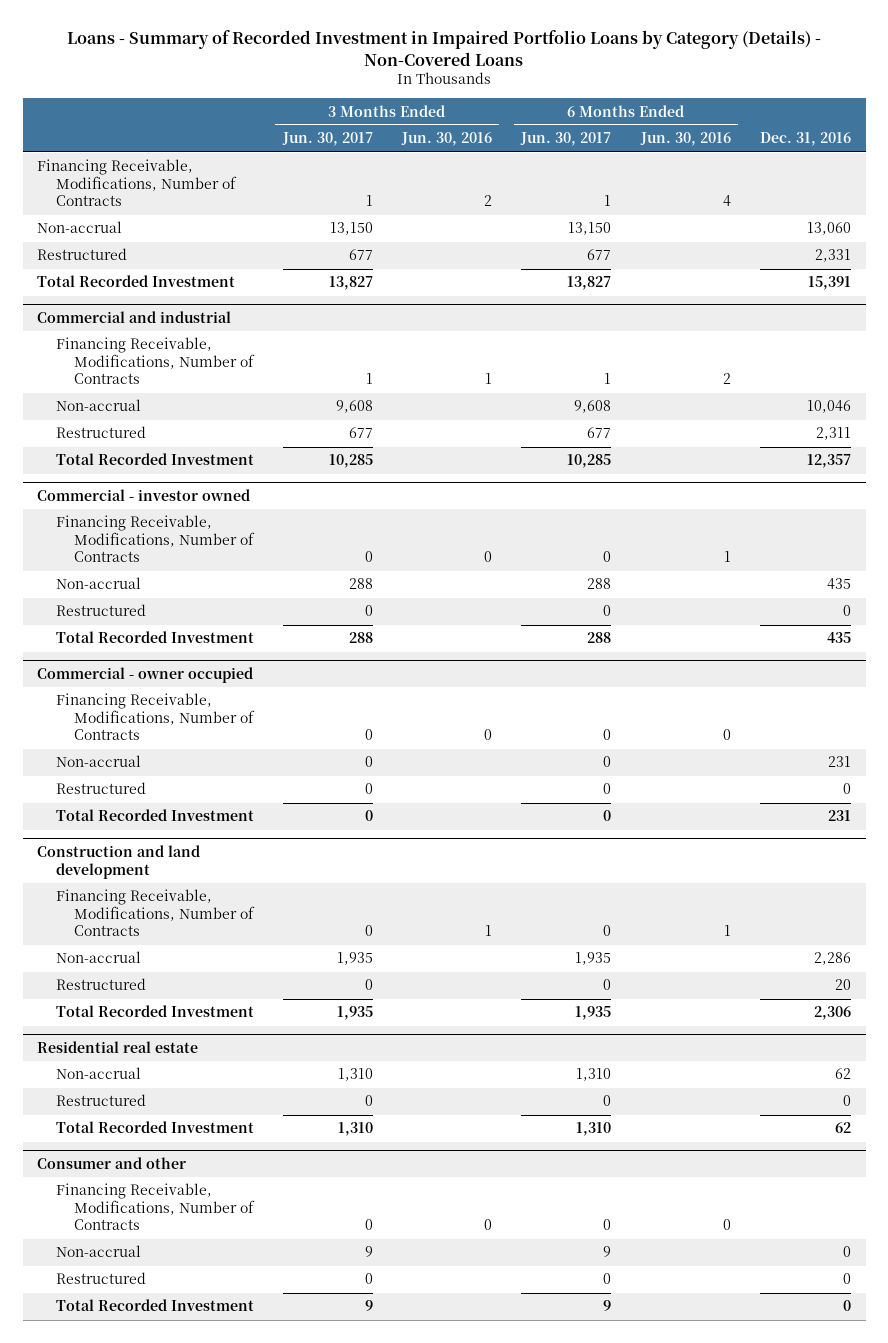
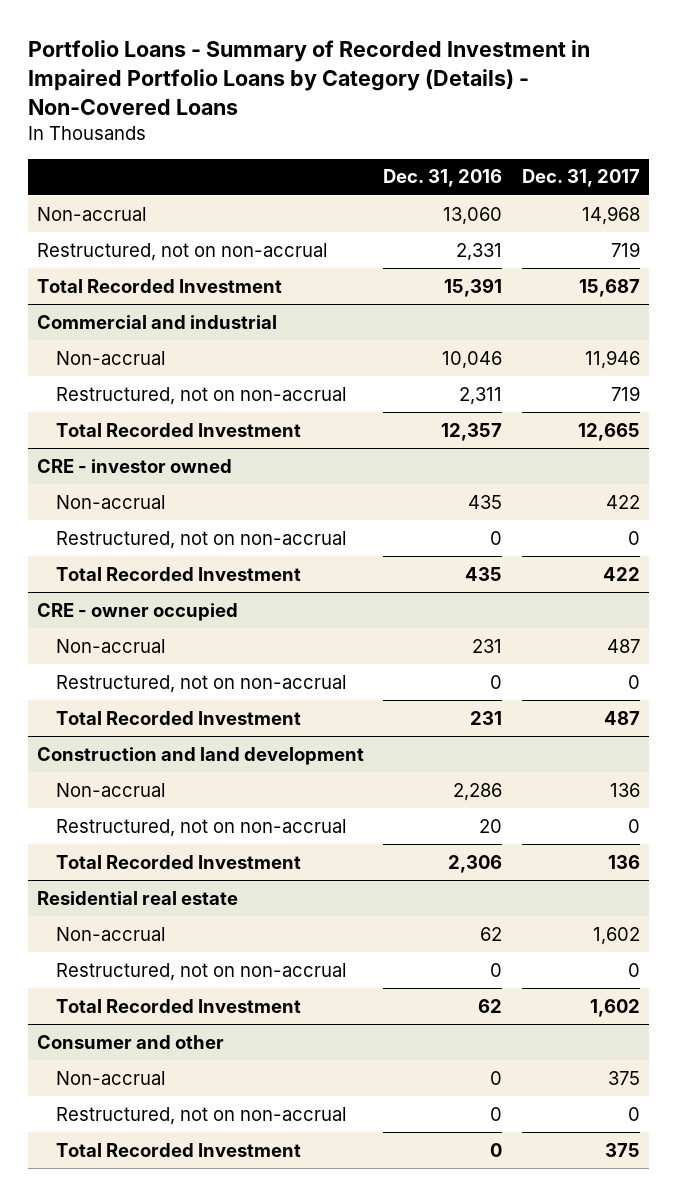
- Loans - Summary of Recorded Investment in Impaired Portfolio Loans by Category (Details) - Non-Covered Loans
+ Portfolio Loans - Summary of Recorded Investment in Impaired Portfolio Loans by Category (Details) - Non-Covered Loans
- | 3 Months Ended Jun. 30, 2017 | 3 Months Ended Jun. 30, 2016 | 6 Months Ended Jun. 30, 2017 | 6 Months Ended Jun. 30, 2016 | Dec. 31, 2016
+ | Dec. 31, 2016 | Dec. 31, 2017
- Financing Receivable, Modifications, Number of Contracts | 1 | 2 | 1 | 4 |
- Restructured | 677 | | 677 | | 2,331
+ Restructured, not on non-accrual | 2,331 | 719
@ Commercial and industrial
- Financing Receivable, Modifications, Number of Contracts | 1 | 1 | 1 | 2 |
- Restructured | 677 | | 677 | | 2,311
+ Restructured, not on non-accrual | 2,311 | 719
- Commercial - investor owned
- Financing Receivable, Modifications, Number of Contracts | 0 | 0 | 0 | 1 |
+ CRE - investor owned
- Restructured | 0 | | 0 | | 0
+ Restructured, not on non-accrual | 0 | 0
- Commercial - owner occupied
- Financing Receivable, Modifications, Number of Contracts | 0 | 0 | 0 | 0 |
+ CRE - owner occupied
- Restructured | 0 | | 0 | | 0
+ Restructured, not on non-accrual | 0 | 0
@ Construction and land development
- Financing Receivable, Modifications, Number of Contracts | 0 | 1 | 0 | 1 |
- Restructured | 0 | | 0 | | 20
+ Restructured, not on non-accrual | 20 | 0
@ Residential real estate
- Restructured | 0 | | 0 | | 0
+ Restructured, not on non-accrual | 0 | 0
@ Consumer and other
- Financing Receivable, Modifications, Number of Contracts | 0 | 0 | 0 | 0 |
- Restructured | 0 | | 0 | | 0
+ Restructured, not on non-accrual | 0 | 0

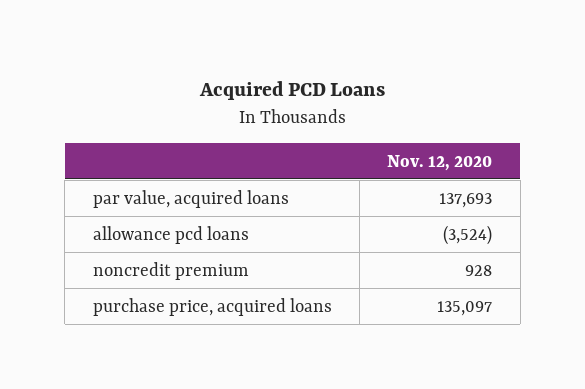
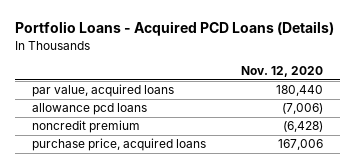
- Acquired PCD Loans
+ Portfolio Loans - Acquired PCD Loans (Details)
- par value, acquired loans | 137,693
- allowance pcd loans | (3,524)
- noncredit premium | 928
- purchase price, acquired loans | 135,097
+ par value, acquired loans | 180,440
+ allowance pcd loans | (7,006)
+ noncredit premium | (6,428)
+ purchase price, acquired loans | 167,006

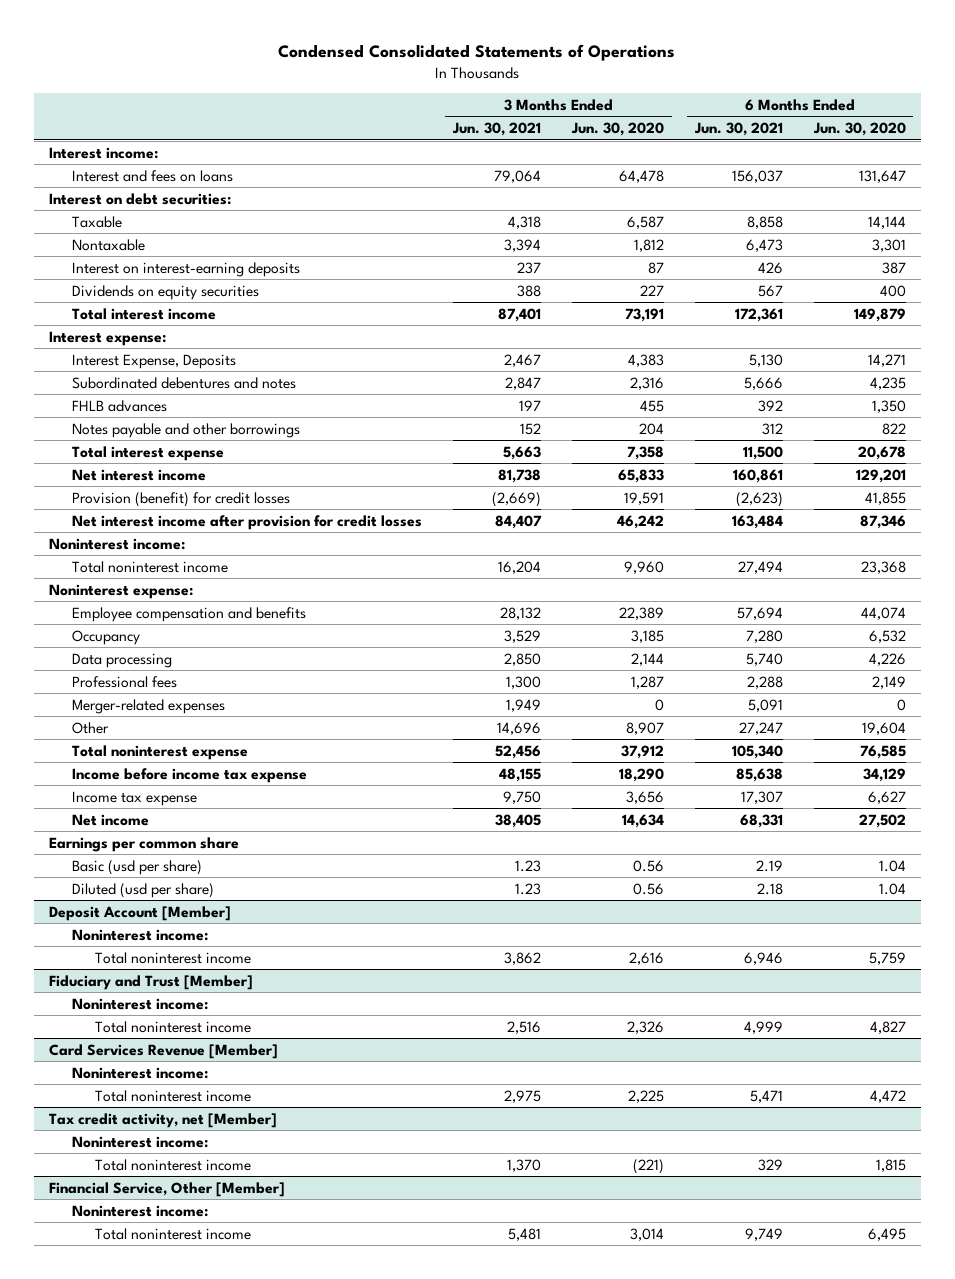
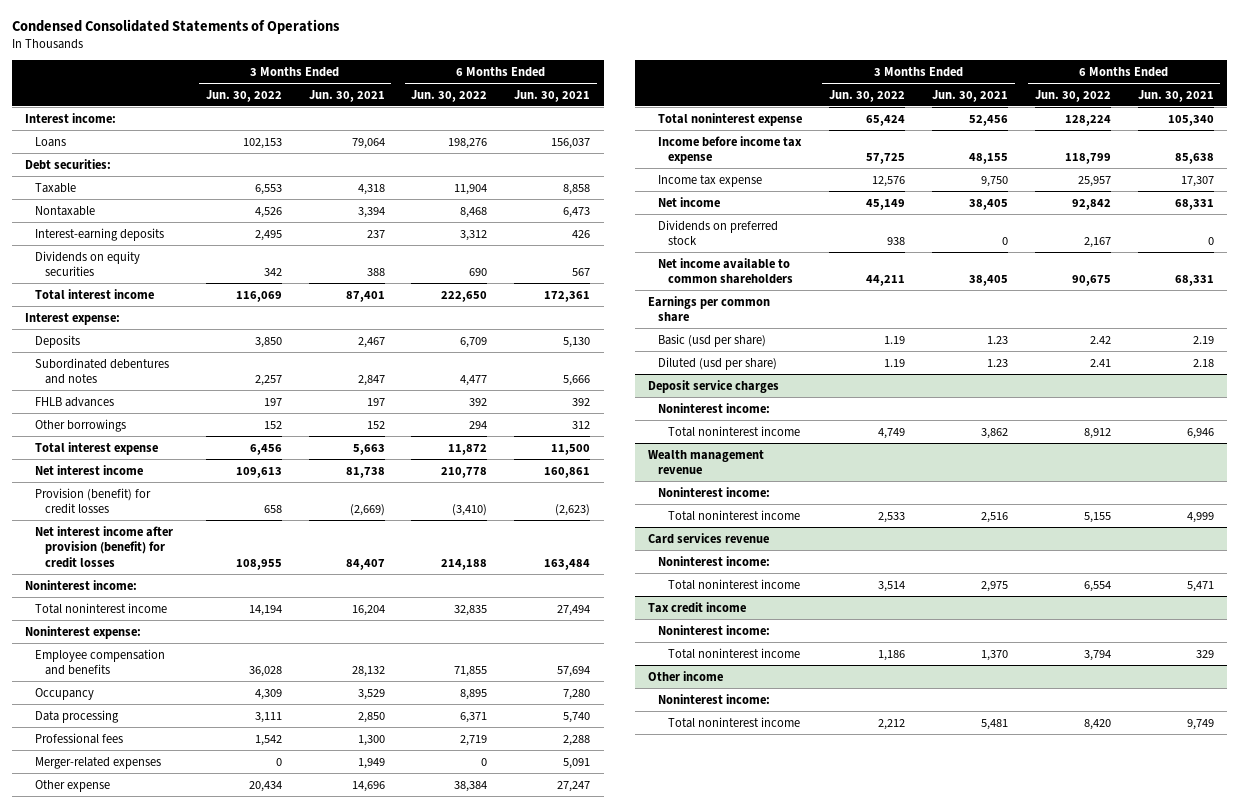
- | 3 Months Ended Jun. 30, 2021 | 3 Months Ended Jun. 30, 2020 | 6 Months Ended Jun. 30, 2021 | 6 Months Ended Jun. 30, 2020
+ | 3 Months Ended Jun. 30, 2022 | 3 Months Ended Jun. 30, 2021 | 6 Months Ended Jun. 30, 2022 | 6 Months Ended Jun. 30, 2021
- Interest and fees on loans | 79,064 | 64,478 | 156,037 | 131,647
- Interest on debt securities:
+ Loans | 102,153 | 79,064 | 198,276 | 156,037
+ Debt securities:
- Interest on interest-earning deposits | 237 | 87 | 426 | 387
+ Interest-earning deposits | 2,495 | 237 | 3,312 | 426
- Interest Expense, Deposits | 2,467 | 4,383 | 5,130 | 14,271
+ Deposits | 3,850 | 2,467 | 6,709 | 5,130
- Notes payable and other borrowings | 152 | 204 | 312 | 822
+ Other borrowings | 152 | 152 | 294 | 312
- Net interest income after provision for credit losses | 84,407 | 46,242 | 163,484 | 87,346
+ Net interest income after provision (benefit) for credit losses | 108,955 | 84,407 | 214,188 | 163,484
- Other | 14,696 | 8,907 | 27,247 | 19,604
+ Other expense | 20,434 | 14,696 | 38,384 | 27,247
+ Dividends on preferred stock | 938 | 0 | 2,167 | 0
+ Net income available to common shareholders | 44,211 | 38,405 | 90,675 | 68,331
- Deposit Account [Member]
+ Deposit service charges
- Fiduciary and Trust [Member]
+ Wealth management revenue
- Card Services Revenue [Member]
+ Card services revenue
- Tax credit activity, net [Member]
+ Tax credit income
- Financial Service, Other [Member]
+ Other income

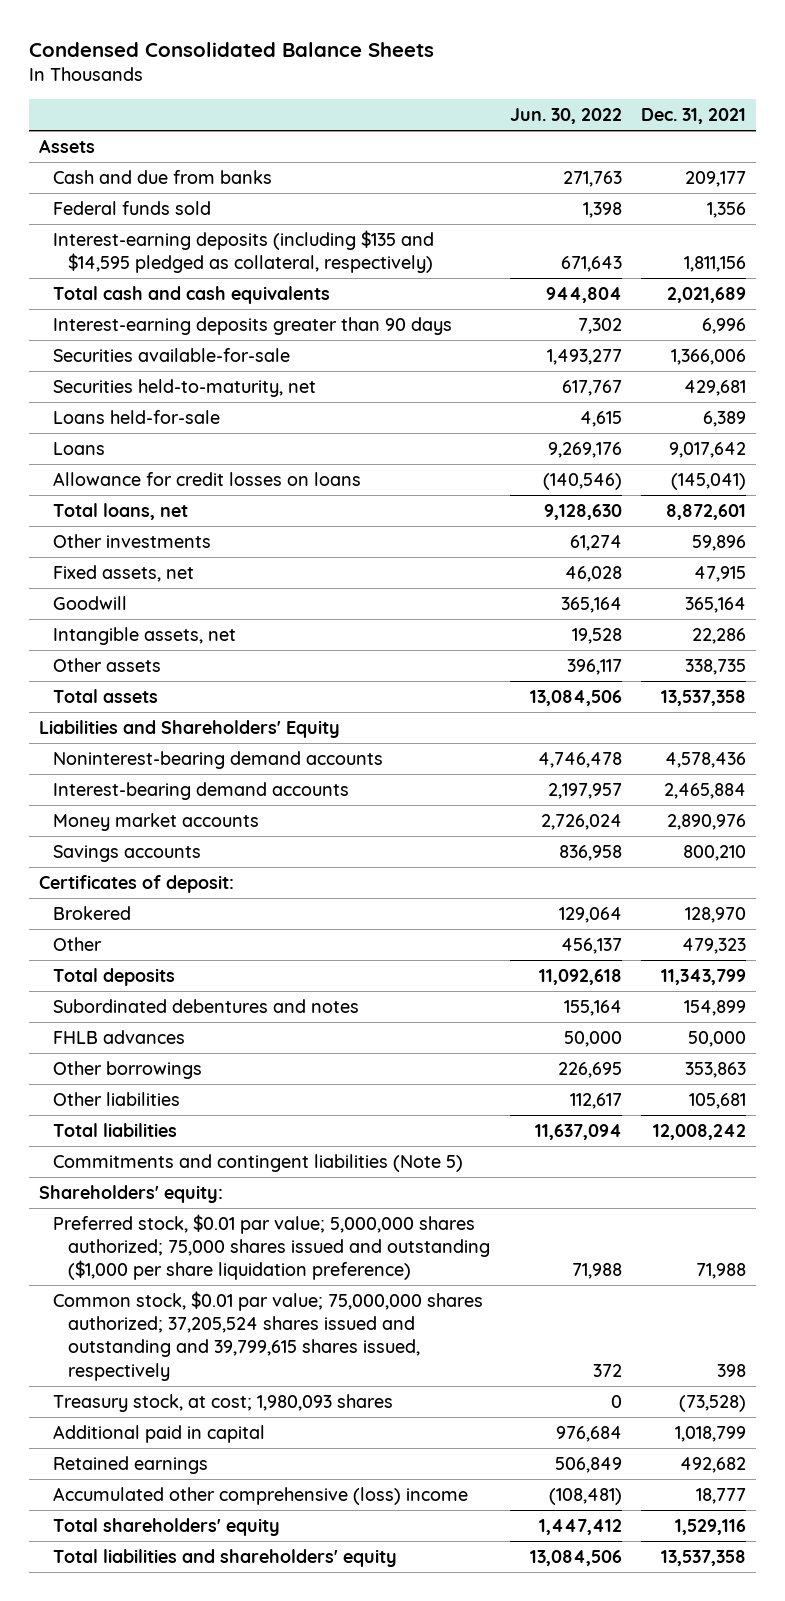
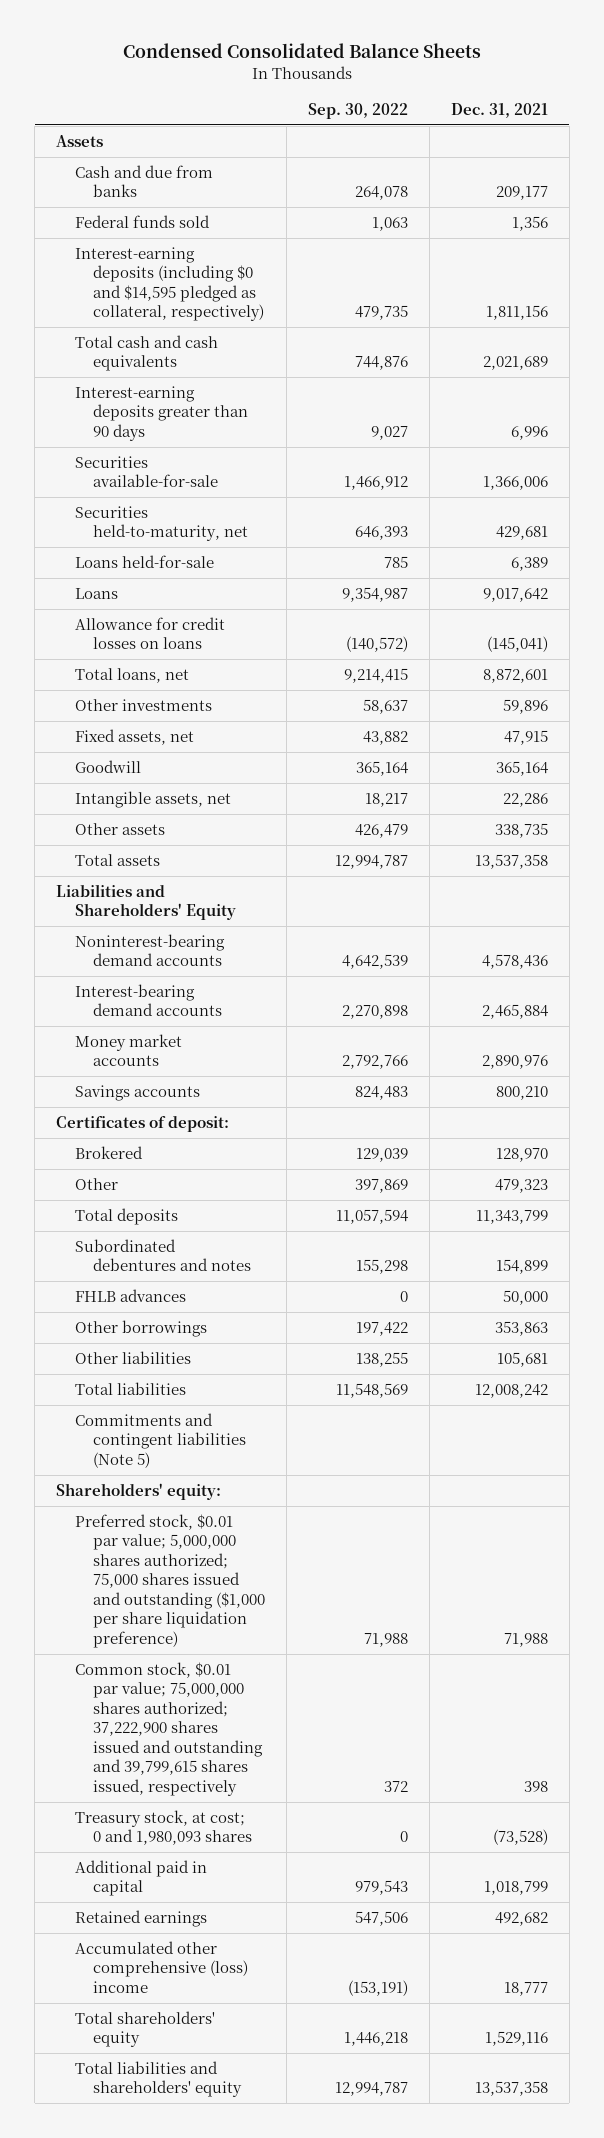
- | Jun. 30, 2022 | Dec. 31, 2021
+ | Sep. 30, 2022 | Dec. 31, 2021
- Interest-earning deposits (including $135 and $14,595 pledged as collateral, respectively) | 671,643 | 1,811,156
+ Interest-earning deposits (including $0 and $14,595 pledged as collateral, respectively) | 479,735 | 1,811,156
- Common stock, $0.01 par value; 75,000,000 shares authorized; 37,205,524 shares issued and outstanding and 39,799,615 shares issued, respectively | 372 | 398
- Treasury stock, at cost; 1,980,093 shares | 0 | (73,528)
+ Common stock, $0.01 par value; 75,000,000 shares authorized; 37,222,900 shares issued and outstanding and 39,799,615 shares issued, respectively | 372 | 398
+ Treasury stock, at cost; 0 and 1,980,093 shares | 0 | (73,528)

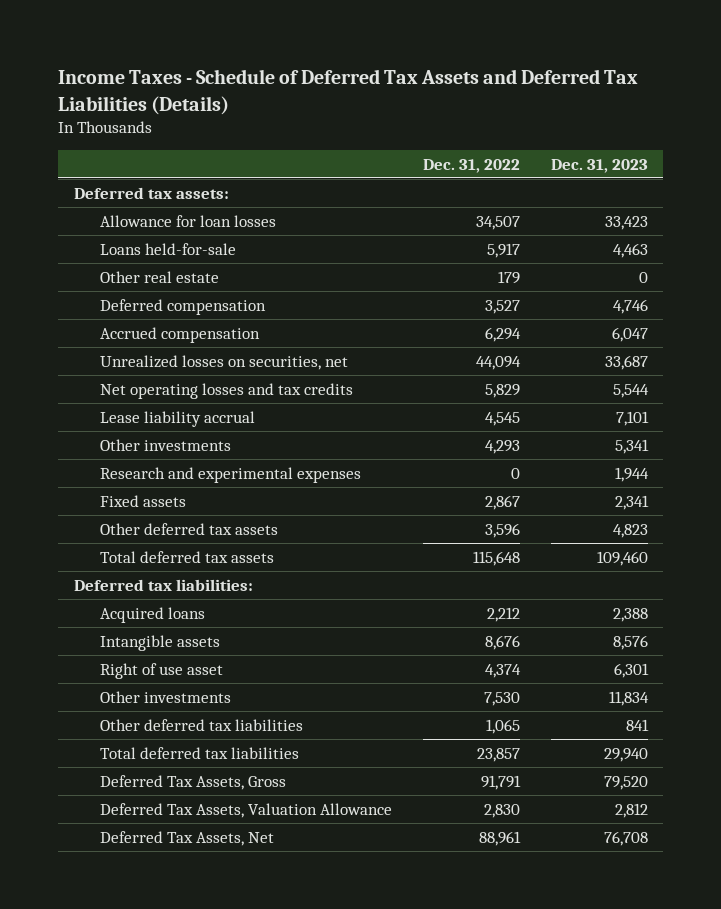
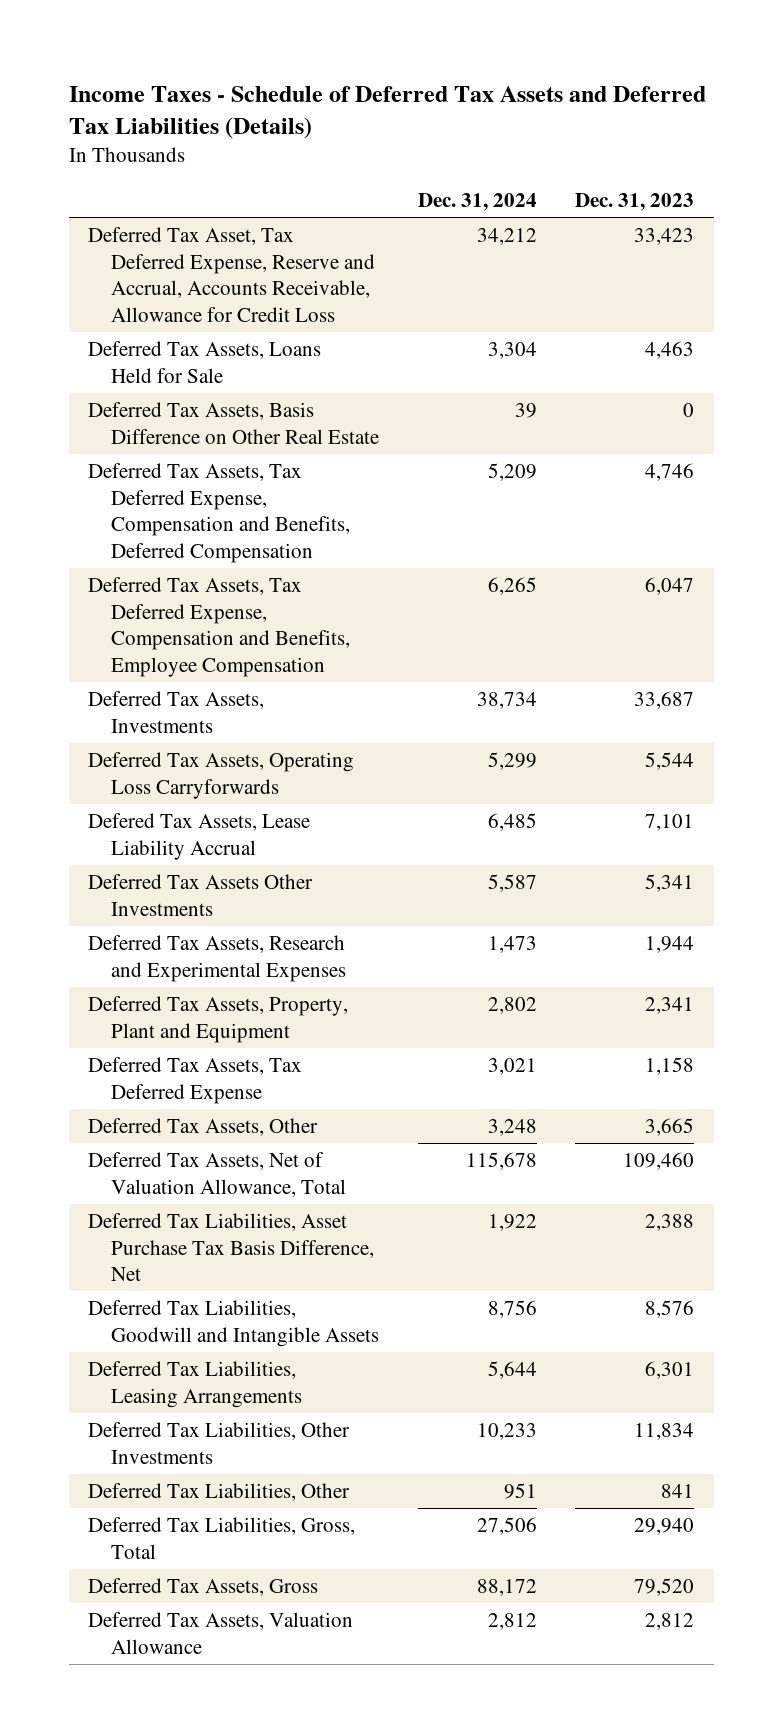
- | Dec. 31, 2022 | Dec. 31, 2023
+ | Dec. 31, 2024 | Dec. 31, 2023
- Deferred tax assets:
- Allowance for loan losses | 34,507 | 33,423
- Loans held-for-sale | 5,917 | 4,463
- Other real estate | 179 | 0
- Deferred compensation | 3,527 | 4,746
- Accrued compensation | 6,294 | 6,047
- Unrealized losses on securities, net | 44,094 | 33,687
- Net operating losses and tax credits | 5,829 | 5,544
- Lease liability accrual | 4,545 | 7,101
- Other investments | 4,293 | 5,341
- Research and experimental expenses | 0 | 1,944
- Fixed assets | 2,867 | 2,341
- Other deferred tax assets | 3,596 | 4,823
- Total deferred tax assets | 115,648 | 109,460
- Deferred tax liabilities:
- Acquired loans | 2,212 | 2,388
- Intangible assets | 8,676 | 8,576
- Right of use asset | 4,374 | 6,301
- Other investments | 7,530 | 11,834
- Other deferred tax liabilities | 1,065 | 841
- Total deferred tax liabilities | 23,857 | 29,940
+ Deferred Tax Asset, Tax Deferred Expense, Reserve and Accrual, Accounts Receivable, Allowance for Credit Loss | 34,212 | 33,423
+ Deferred Tax Assets, Loans Held for Sale | 3,304 | 4,463
+ Deferred Tax Assets, Basis Difference on Other Real Estate | 39 | 0
+ Deferred Tax Assets, Tax Deferred Expense, Compensation and Benefits, Deferred Compensation | 5,209 | 4,746
+ Deferred Tax Assets, Tax Deferred Expense, Compensation and Benefits, Employee Compensation | 6,265 | 6,047
+ Deferred Tax Assets, Investments | 38,734 | 33,687
+ Deferred Tax Assets, Operating Loss Carryforwards | 5,299 | 5,544
+ Defered Tax Assets, Lease Liability Accrual | 6,485 | 7,101
+ Deferred Tax Assets Other Investments | 5,587 | 5,341
+ Deferred Tax Assets, Research and Experimental Expenses | 1,473 | 1,944
+ Deferred Tax Assets, Property, Plant and Equipment | 2,802 | 2,341
+ Deferred Tax Assets, Tax Deferred Expense | 3,021 | 1,158
+ Deferred Tax Assets, Other | 3,248 | 3,665
+ Deferred Tax Assets, Net of Valuation Allowance, Total | 115,678 | 109,460
+ Deferred Tax Liabilities, Asset Purchase Tax Basis Difference, Net | 1,922 | 2,388
+ Deferred Tax Liabilities, Goodwill and Intangible Assets | 8,756 | 8,576
+ Deferred Tax Liabilities, Leasing Arrangements | 5,644 | 6,301
+ Deferred Tax Liabilities, Other Investments | 10,233 | 11,834
+ Deferred Tax Liabilities, Other | 951 | 841
+ Deferred Tax Liabilities, Gross, Total | 27,506 | 29,940
- Deferred Tax Assets, Net | 88,961 | 76,708

